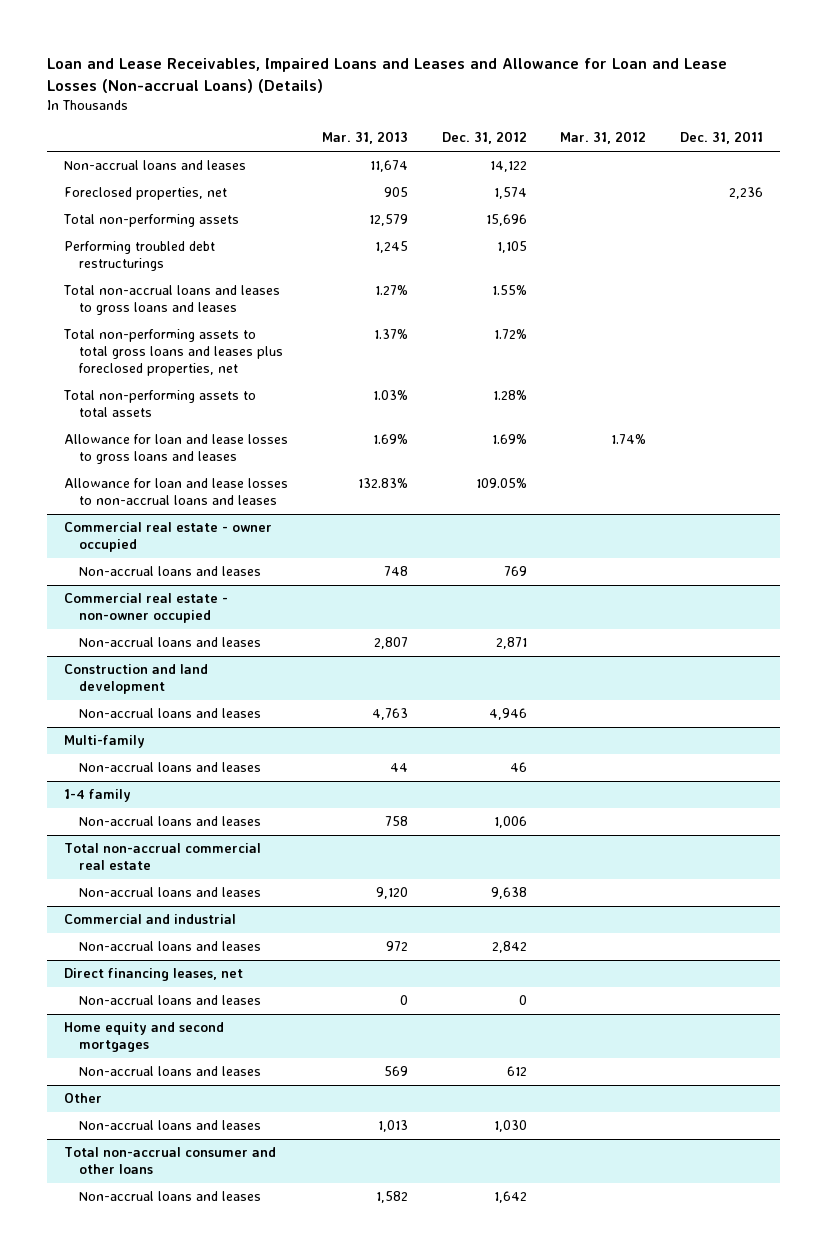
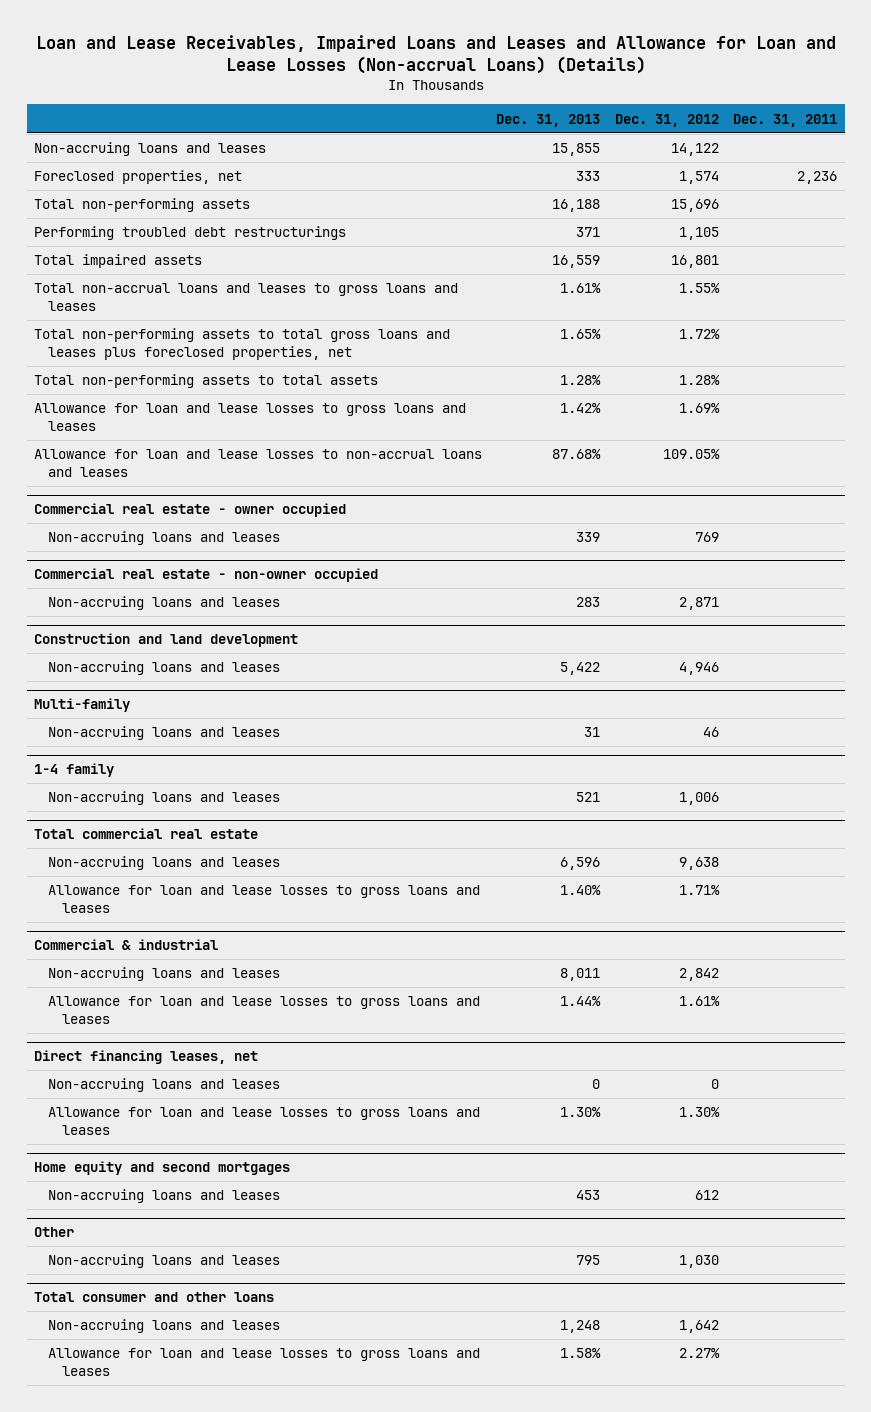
- | Mar. 31, 2013 | Dec. 31, 2012 | Mar. 31, 2012 | Dec. 31, 2011
+ | Dec. 31, 2013 | Dec. 31, 2012 | Dec. 31, 2011
- Non-accrual loans and leases | 11,674 | 14,122 | |
+ Non-accruing loans and leases | 15,855 | 14,122 |
+ Total impaired assets | 16,559 | 16,801 |
@ Commercial real estate - owner occupied
- Non-accrual loans and leases | 748 | 769 | |
+ Non-accruing loans and leases | 339 | 769 |
@ Commercial real estate - non-owner occupied
- Non-accrual loans and leases | 2,807 | 2,871 | |
+ Non-accruing loans and leases | 283 | 2,871 |
@ Construction and land development
- Non-accrual loans and leases | 4,763 | 4,946 | |
+ Non-accruing loans and leases | 5,422 | 4,946 |
@ Multi-family
- Non-accrual loans and leases | 44 | 46 | |
+ Non-accruing loans and leases | 31 | 46 |
@ 1-4 family
- Non-accrual loans and leases | 758 | 1,006 | |
- Total non-accrual commercial real estate
- Non-accrual loans and leases | 9,120 | 9,638 | |
- Commercial and industrial
- Non-accrual loans and leases | 972 | 2,842 | |
@ 1-4 family
+ Non-accruing loans and leases | 521 | 1,006 |
+ Total commercial real estate
+ Non-accruing loans and leases | 6,596 | 9,638 |
+ Allowance for loan and lease losses to gross loans and leases | 1.40% | 1.71% |
+ Commercial & industrial
+ Non-accruing loans and leases | 8,011 | 2,842 |
+ Allowance for loan and lease losses to gross loans and leases | 1.44% | 1.61% |
@ Direct financing leases, net
- Non-accrual loans and leases | 0 | 0 | |
+ Non-accruing loans and leases | 0 | 0 |
+ Allowance for loan and lease losses to gross loans and leases | 1.30% | 1.30% |
@ Home equity and second mortgages
- Non-accrual loans and leases | 569 | 612 | |
+ Non-accruing loans and leases | 453 | 612 |
@ Other
- Non-accrual loans and leases | 1,013 | 1,030 | |
- Total non-accrual consumer and other loans
- Non-accrual loans and leases | 1,582 | 1,642 | |
@ Other
+ Non-accruing loans and leases | 795 | 1,030 |
+ Total consumer and other loans
+ Non-accruing loans and leases | 1,248 | 1,642 |
+ Allowance for loan and lease losses to gross loans and leases | 1.58% | 2.27% |

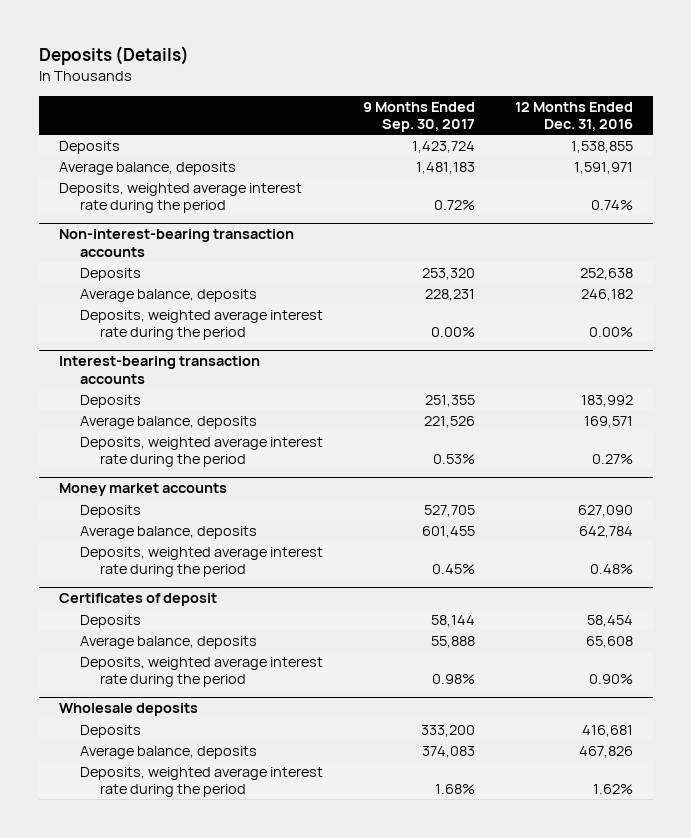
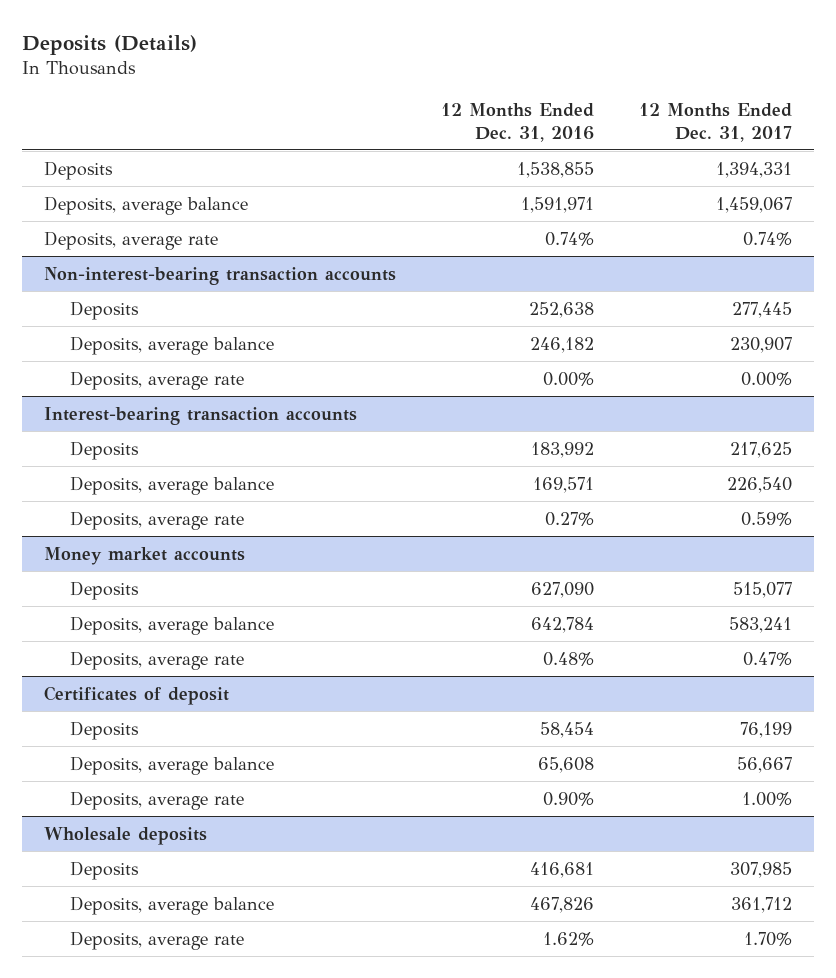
- | 9 Months Ended Sep. 30, 2017 | 12 Months Ended Dec. 31, 2016
+ | 12 Months Ended Dec. 31, 2016 | 12 Months Ended Dec. 31, 2017
- Average balance, deposits | 1,481,183 | 1,591,971
- Deposits, weighted average interest rate during the period | 0.72% | 0.74%
+ Deposits, average balance | 1,591,971 | 1,459,067
+ Deposits, average rate | 0.74% | 0.74%
@ Non-interest-bearing transaction accounts
- Average balance, deposits | 228,231 | 246,182
- Deposits, weighted average interest rate during the period | 0.00% | 0.00%
+ Deposits, average balance | 246,182 | 230,907
+ Deposits, average rate | 0.00% | 0.00%
@ Interest-bearing transaction accounts
- Average balance, deposits | 221,526 | 169,571
- Deposits, weighted average interest rate during the period | 0.53% | 0.27%
+ Deposits, average balance | 169,571 | 226,540
+ Deposits, average rate | 0.27% | 0.59%
@ Money market accounts
- Average balance, deposits | 601,455 | 642,784
- Deposits, weighted average interest rate during the period | 0.45% | 0.48%
+ Deposits, average balance | 642,784 | 583,241
+ Deposits, average rate | 0.48% | 0.47%
@ Certificates of deposit
- Average balance, deposits | 55,888 | 65,608
- Deposits, weighted average interest rate during the period | 0.98% | 0.90%
+ Deposits, average balance | 65,608 | 56,667
+ Deposits, average rate | 0.90% | 1.00%
@ Wholesale deposits
- Average balance, deposits | 374,083 | 467,826
- Deposits, weighted average interest rate during the period | 1.68% | 1.62%
+ Deposits, average balance | 467,826 | 361,712
+ Deposits, average rate | 1.62% | 1.70%

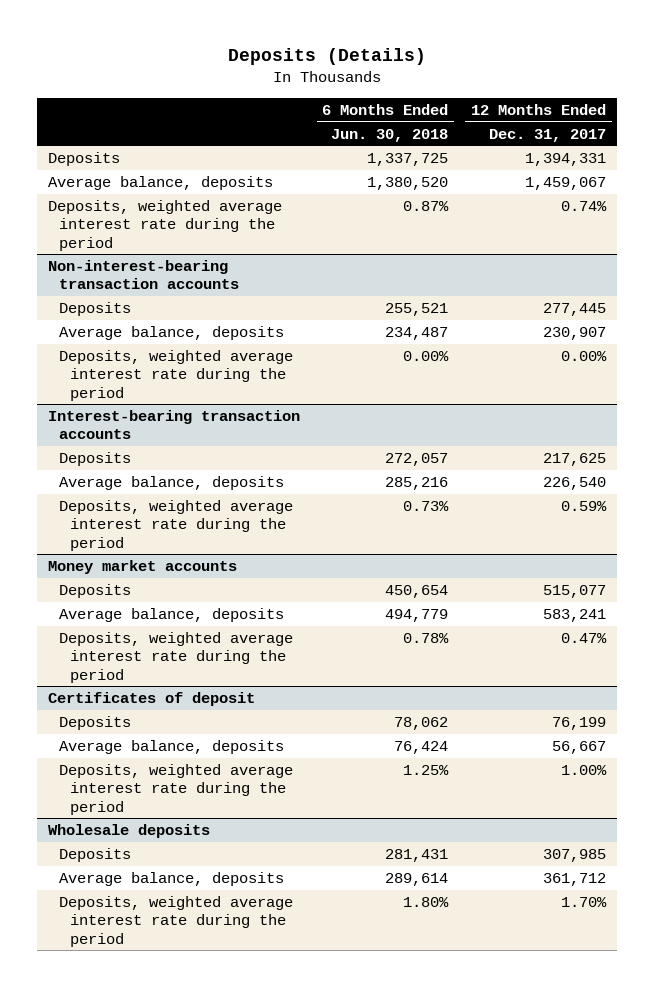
- | 12 Months Ended Dec. 31, 2016 | 12 Months Ended Dec. 31, 2017
+ | 6 Months Ended Jun. 30, 2018 | 12 Months Ended Dec. 31, 2017
- Deposits, average balance | 1,591,971 | 1,459,067
- Deposits, average rate | 0.74% | 0.74%
+ Average balance, deposits | 1,380,520 | 1,459,067
+ Deposits, weighted average interest rate during the period | 0.87% | 0.74%
@ Non-interest-bearing transaction accounts
- Deposits, average balance | 246,182 | 230,907
- Deposits, average rate | 0.00% | 0.00%
+ Average balance, deposits | 234,487 | 230,907
+ Deposits, weighted average interest rate during the period | 0.00% | 0.00%
@ Interest-bearing transaction accounts
- Deposits, average balance | 169,571 | 226,540
- Deposits, average rate | 0.27% | 0.59%
+ Average balance, deposits | 285,216 | 226,540
+ Deposits, weighted average interest rate during the period | 0.73% | 0.59%
@ Money market accounts
- Deposits, average balance | 642,784 | 583,241
- Deposits, average rate | 0.48% | 0.47%
+ Average balance, deposits | 494,779 | 583,241
+ Deposits, weighted average interest rate during the period | 0.78% | 0.47%
@ Certificates of deposit
- Deposits, average balance | 65,608 | 56,667
- Deposits, average rate | 0.90% | 1.00%
+ Average balance, deposits | 76,424 | 56,667
+ Deposits, weighted average interest rate during the period | 1.25% | 1.00%
@ Wholesale deposits
- Deposits, average balance | 467,826 | 361,712
- Deposits, average rate | 1.62% | 1.70%
+ Average balance, deposits | 289,614 | 361,712
+ Deposits, weighted average interest rate during the period | 1.80% | 1.70%

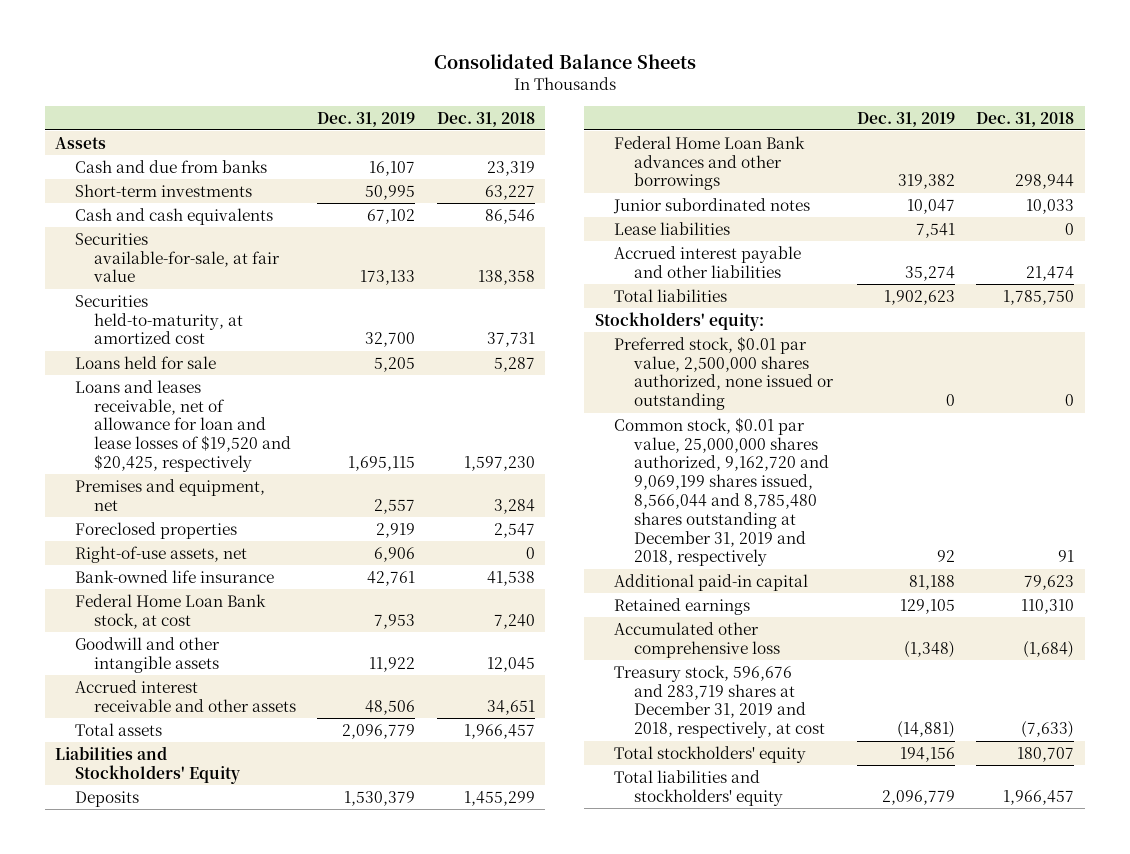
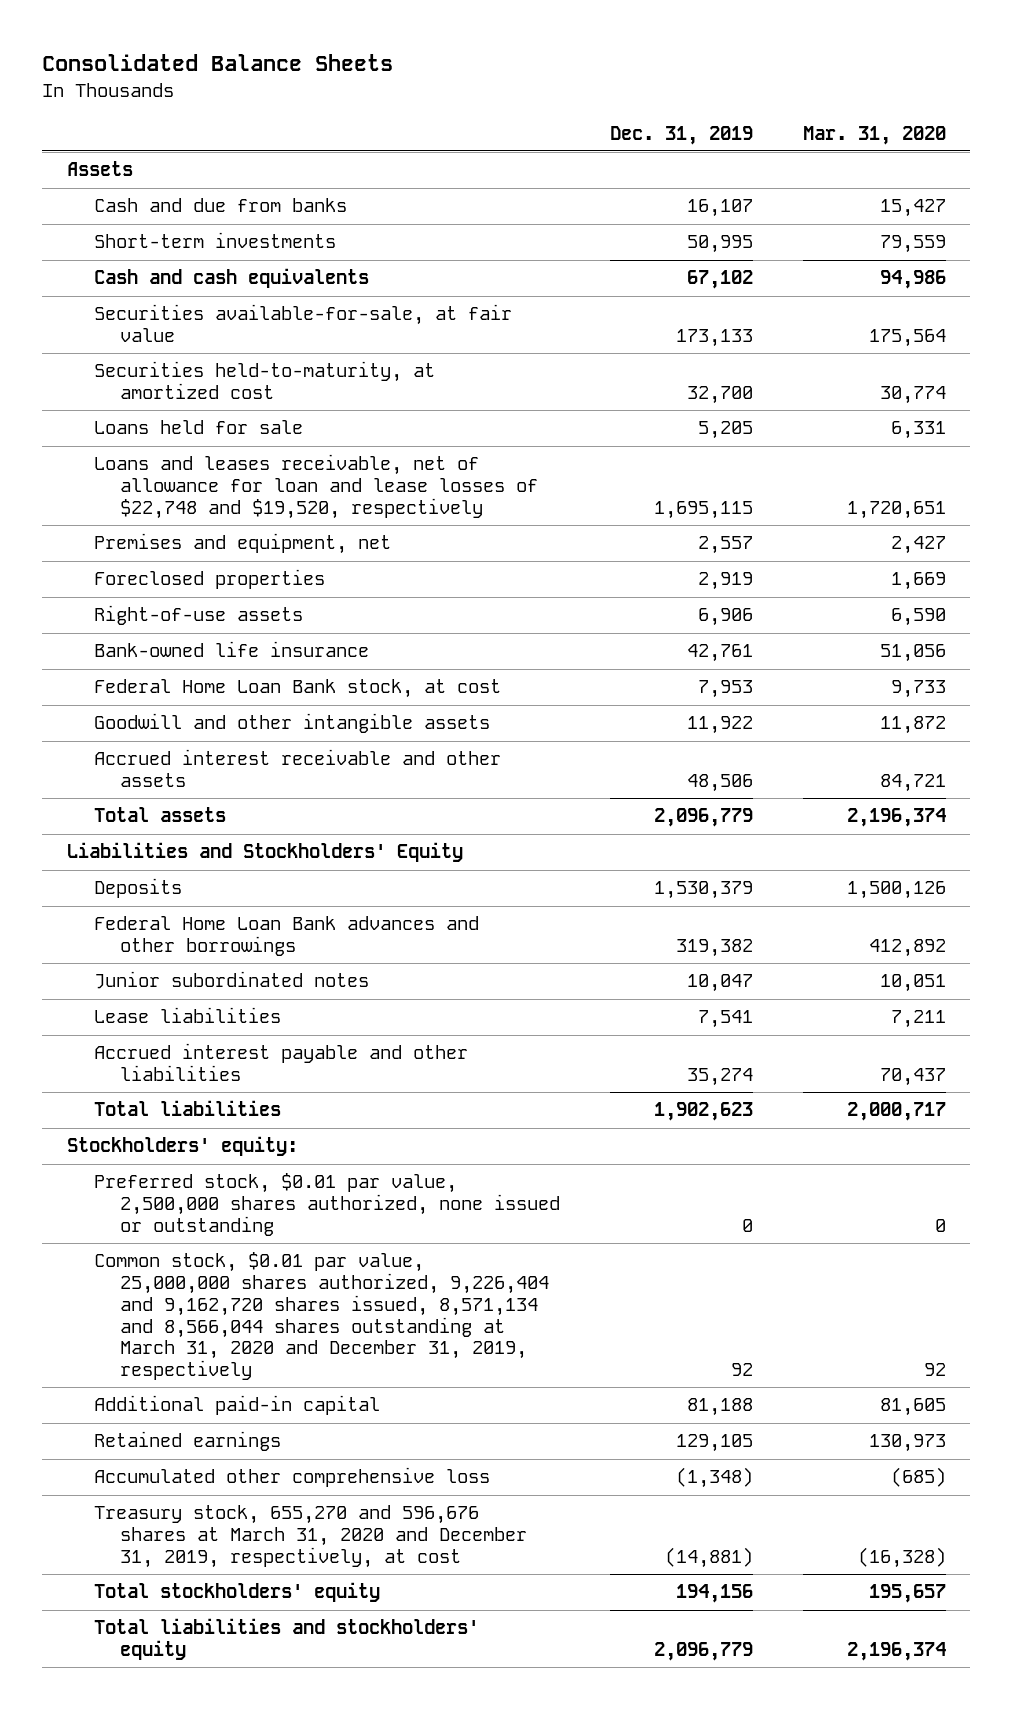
- | Dec. 31, 2019 | Dec. 31, 2018
+ | Dec. 31, 2019 | Mar. 31, 2020
- Loans and leases receivable, net of allowance for loan and lease losses of $19,520 and $20,425, respectively | 1,695,115 | 1,597,230
+ Loans and leases receivable, net of allowance for loan and lease losses of $22,748 and $19,520, respectively | 1,695,115 | 1,720,651
- Right-of-use assets, net | 6,906 | 0
+ Right-of-use assets | 6,906 | 6,590
- Common stock, $0.01 par value, 25,000,000 shares authorized, 9,162,720 and 9,069,199 shares issued, 8,566,044 and 8,785,480 shares outstanding at December 31, 2019 and 2018, respectively | 92 | 91
+ Common stock, $0.01 par value, 25,000,000 shares authorized, 9,226,404 and 9,162,720 shares issued, 8,571,134 and 8,566,044 shares outstanding at March 31, 2020 and December 31, 2019, respectively | 92 | 92
- Treasury stock, 596,676 and 283,719 shares at December 31, 2019 and 2018, respectively, at cost | (14,881) | (7,633)
+ Treasury stock, 655,270 and 596,676 shares at March 31, 2020 and December 31, 2019, respectively, at cost | (14,881) | (16,328)

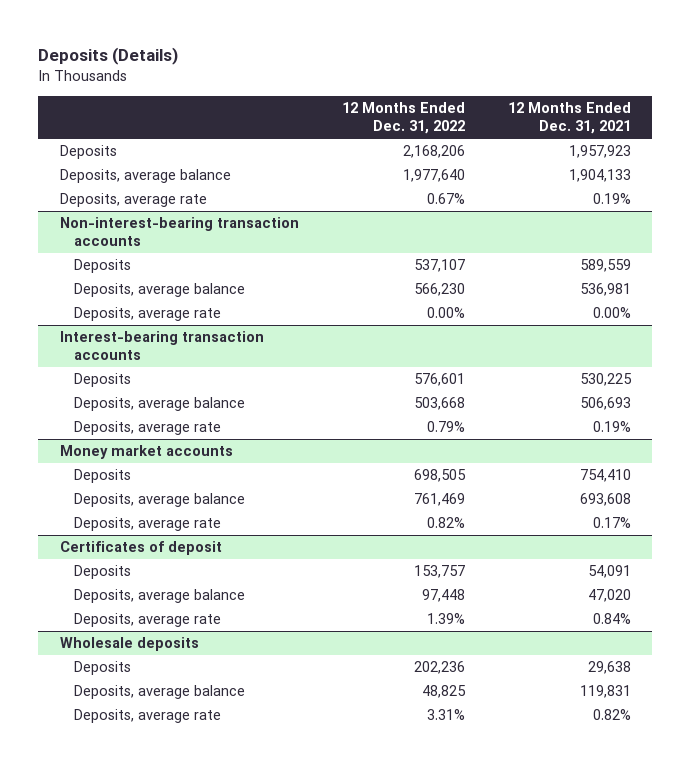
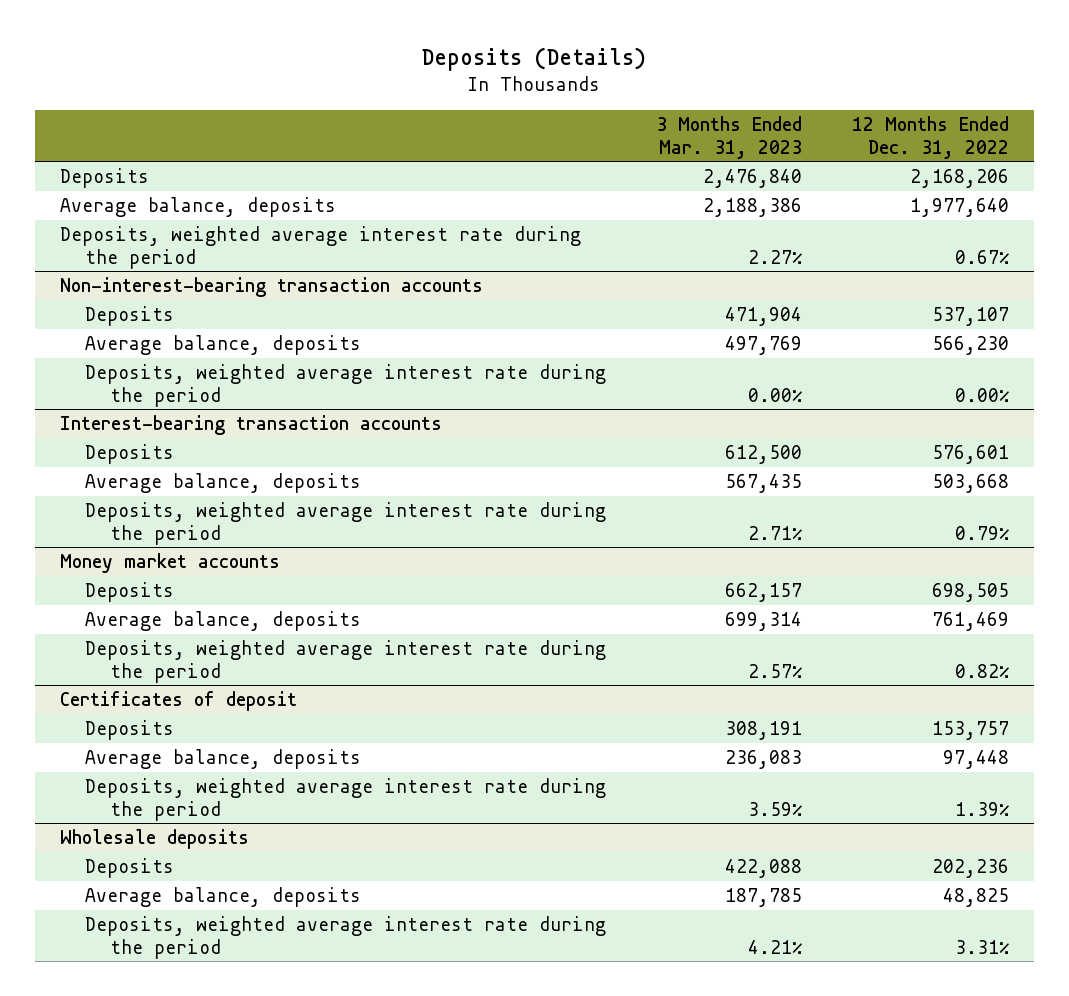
- | 12 Months Ended Dec. 31, 2022 | 12 Months Ended Dec. 31, 2021
+ | 3 Months Ended Mar. 31, 2023 | 12 Months Ended Dec. 31, 2022
- Deposits, average balance | 1,977,640 | 1,904,133
- Deposits, average rate | 0.67% | 0.19%
+ Average balance, deposits | 2,188,386 | 1,977,640
+ Deposits, weighted average interest rate during the period | 2.27% | 0.67%
@ Non-interest-bearing transaction accounts
- Deposits, average balance | 566,230 | 536,981
- Deposits, average rate | 0.00% | 0.00%
+ Average balance, deposits | 497,769 | 566,230
+ Deposits, weighted average interest rate during the period | 0.00% | 0.00%
@ Interest-bearing transaction accounts
- Deposits, average balance | 503,668 | 506,693
- Deposits, average rate | 0.79% | 0.19%
+ Average balance, deposits | 567,435 | 503,668
+ Deposits, weighted average interest rate during the period | 2.71% | 0.79%
@ Money market accounts
- Deposits, average balance | 761,469 | 693,608
- Deposits, average rate | 0.82% | 0.17%
+ Average balance, deposits | 699,314 | 761,469
+ Deposits, weighted average interest rate during the period | 2.57% | 0.82%
@ Certificates of deposit
- Deposits, average balance | 97,448 | 47,020
- Deposits, average rate | 1.39% | 0.84%
+ Average balance, deposits | 236,083 | 97,448
+ Deposits, weighted average interest rate during the period | 3.59% | 1.39%
@ Wholesale deposits
- Deposits, average balance | 48,825 | 119,831
- Deposits, average rate | 3.31% | 0.82%
+ Average balance, deposits | 187,785 | 48,825
+ Deposits, weighted average interest rate during the period | 4.21% | 3.31%

